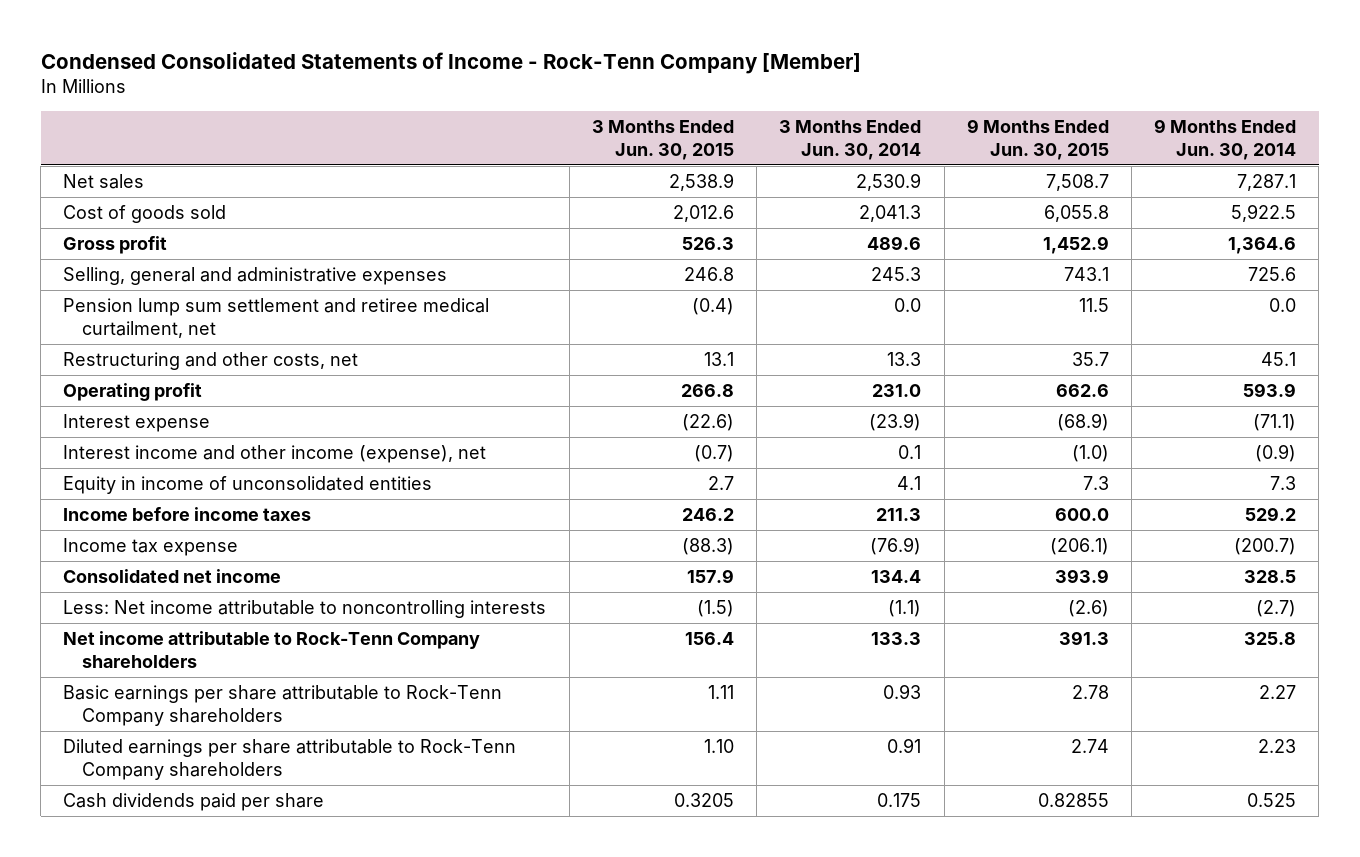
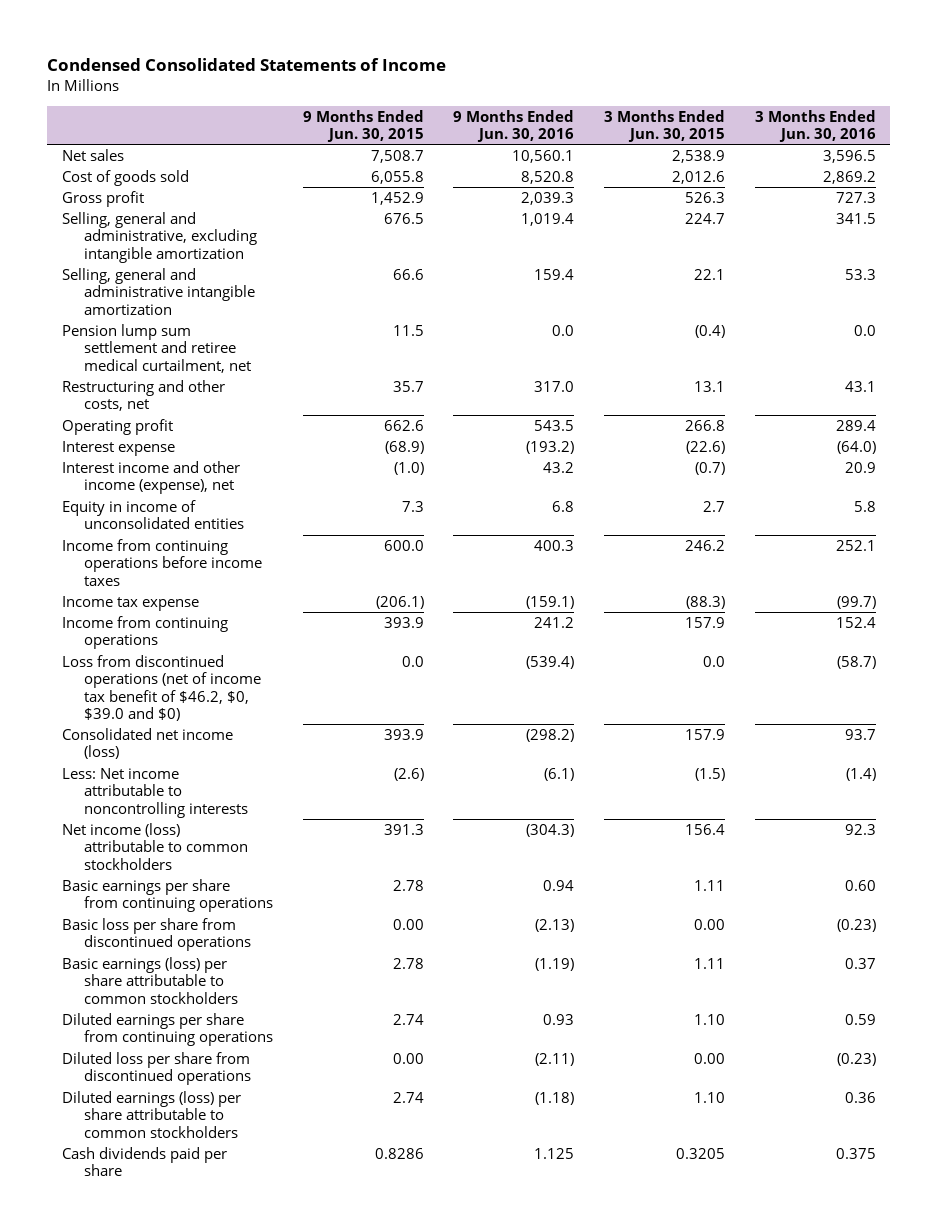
- Condensed Consolidated Statements of Income - Rock-Tenn Company [Member]
+ Condensed Consolidated Statements of Income
- | 3 Months Ended Jun. 30, 2015 | 3 Months Ended Jun. 30, 2014 | 9 Months Ended Jun. 30, 2015 | 9 Months Ended Jun. 30, 2014
+ | 9 Months Ended Jun. 30, 2015 | 9 Months Ended Jun. 30, 2016 | 3 Months Ended Jun. 30, 2015 | 3 Months Ended Jun. 30, 2016
- Selling, general and administrative expenses | 246.8 | 245.3 | 743.1 | 725.6
+ Selling, general and administrative, excluding intangible amortization | 676.5 | 1,019.4 | 224.7 | 341.5
+ Selling, general and administrative intangible amortization | 66.6 | 159.4 | 22.1 | 53.3
- Income before income taxes | 246.2 | 211.3 | 600.0 | 529.2
+ Income from continuing operations before income taxes | 600.0 | 400.3 | 246.2 | 252.1
- Consolidated net income | 157.9 | 134.4 | 393.9 | 328.5
+ Income from continuing operations | 393.9 | 241.2 | 157.9 | 152.4
+ Loss from discontinued operations (net of income tax benefit of $46.2, $0, $39.0 and $0) | 0.0 | (539.4) | 0.0 | (58.7)
+ Consolidated net income (loss) | 393.9 | (298.2) | 157.9 | 93.7
- Net income attributable to Rock-Tenn Company shareholders | 156.4 | 133.3 | 391.3 | 325.8
- Basic earnings per share attributable to Rock-Tenn Company shareholders | 1.11 | 0.93 | 2.78 | 2.27
- Diluted earnings per share attributable to Rock-Tenn Company shareholders | 1.10 | 0.91 | 2.74 | 2.23
- Cash dividends paid per share | 0.3205 | 0.175 | 0.82855 | 0.525
+ Net income (loss) attributable to common stockholders | 391.3 | (304.3) | 156.4 | 92.3
+ Basic earnings per share from continuing operations | 2.78 | 0.94 | 1.11 | 0.60
+ Basic loss per share from discontinued operations | 0.00 | (2.13) | 0.00 | (0.23)
+ Basic earnings (loss) per share attributable to common stockholders | 2.78 | (1.19) | 1.11 | 0.37
+ Diluted earnings per share from continuing operations | 2.74 | 0.93 | 1.10 | 0.59
+ Diluted loss per share from discontinued operations | 0.00 | (2.11) | 0.00 | (0.23)
+ Diluted earnings (loss) per share attributable to common stockholders | 2.74 | (1.18) | 1.10 | 0.36
+ Cash dividends paid per share | 0.8286 | 1.125 | 0.3205 | 0.375

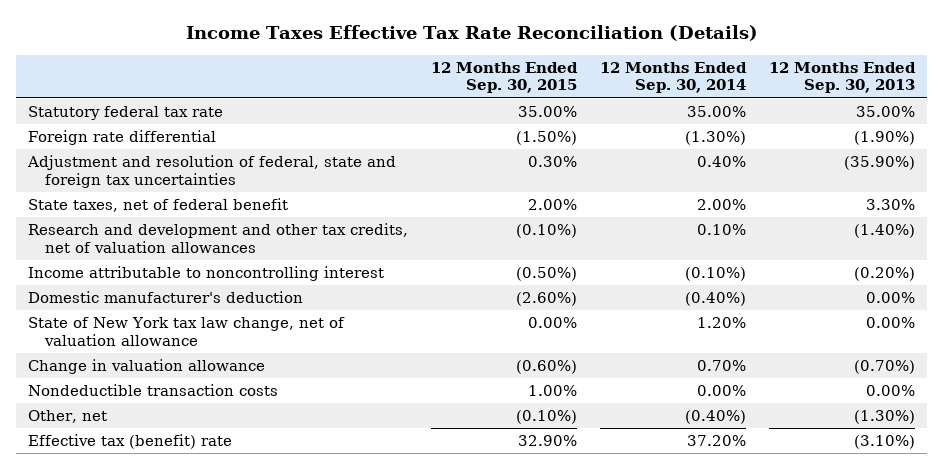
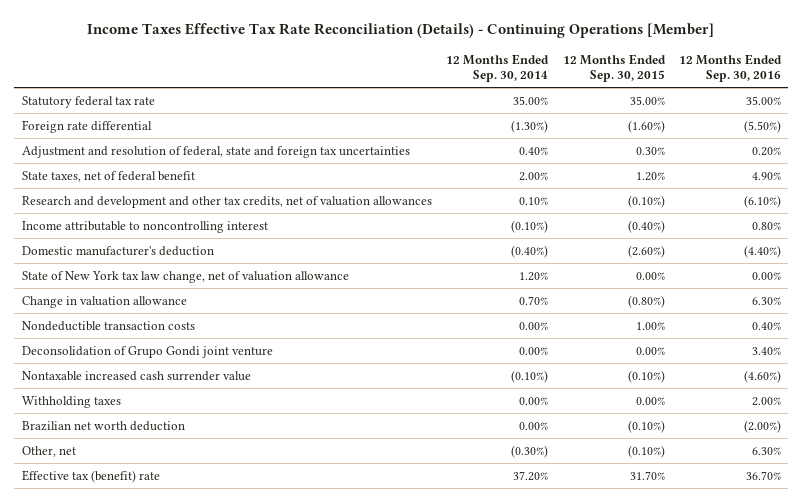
- Income Taxes Effective Tax Rate Reconciliation (Details)
+ Income Taxes Effective Tax Rate Reconciliation (Details) - Continuing Operations [Member]
- | 12 Months Ended Sep. 30, 2015 | 12 Months Ended Sep. 30, 2014 | 12 Months Ended Sep. 30, 2013
+ | 12 Months Ended Sep. 30, 2014 | 12 Months Ended Sep. 30, 2015 | 12 Months Ended Sep. 30, 2016
- Foreign rate differential | (1.50%) | (1.30%) | (1.90%)
+ Foreign rate differential | (1.30%) | (1.60%) | (5.50%)
- State taxes, net of federal benefit | 2.00% | 2.00% | 3.30%
+ State taxes, net of federal benefit | 2.00% | 1.20% | 4.90%
- Income attributable to noncontrolling interest | (0.50%) | (0.10%) | (0.20%)
+ Income attributable to noncontrolling interest | (0.10%) | (0.40%) | 0.80%
- Change in valuation allowance | (0.60%) | 0.70% | (0.70%)
+ Change in valuation allowance | 0.70% | (0.80%) | 6.30%
- Other, net | (0.10%) | (0.40%) | (1.30%)
- Effective tax (benefit) rate | 32.90% | 37.20% | (3.10%)
+ Deconsolidation of Grupo Gondi joint venture | 0.00% | 0.00% | 3.40%
+ Nontaxable increased cash surrender value | (0.10%) | (0.10%) | (4.60%)
+ Withholding taxes | 0.00% | 0.00% | 2.00%
+ Brazilian net worth deduction | 0.00% | (0.10%) | (2.00%)
+ Other, net | (0.30%) | (0.10%) | 6.30%
+ Effective tax (benefit) rate | 37.20% | 31.70% | 36.70%

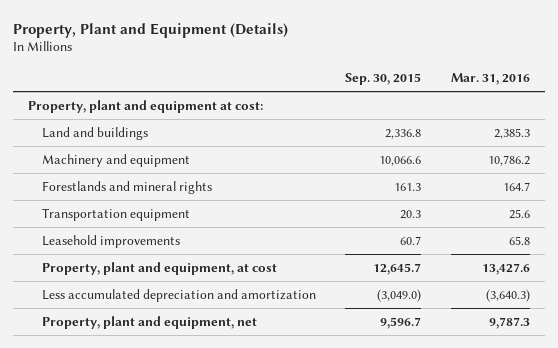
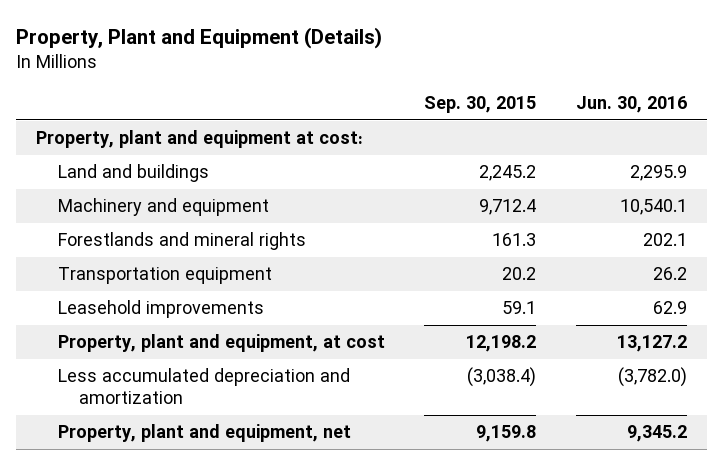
- | Sep. 30, 2015 | Mar. 31, 2016
+ | Sep. 30, 2015 | Jun. 30, 2016
- Land and buildings | 2,336.8 | 2,385.3
- Machinery and equipment | 10,066.6 | 10,786.2
+ Land and buildings | 2,245.2 | 2,295.9
+ Machinery and equipment | 9,712.4 | 10,540.1
- Transportation equipment | 20.3 | 25.6
- Leasehold improvements | 60.7 | 65.8
- Property, plant and equipment, at cost | 12,645.7 | 13,427.6
- Less accumulated depreciation and amortization | (3,049.0) | (3,640.3)
- Property, plant and equipment, net | 9,596.7 | 9,787.3
+ Transportation equipment | 20.2 | 26.2
+ Leasehold improvements | 59.1 | 62.9
+ Property, plant and equipment, at cost | 12,198.2 | 13,127.2
+ Less accumulated depreciation and amortization | (3,038.4) | (3,782.0)
+ Property, plant and equipment, net | 9,159.8 | 9,345.2

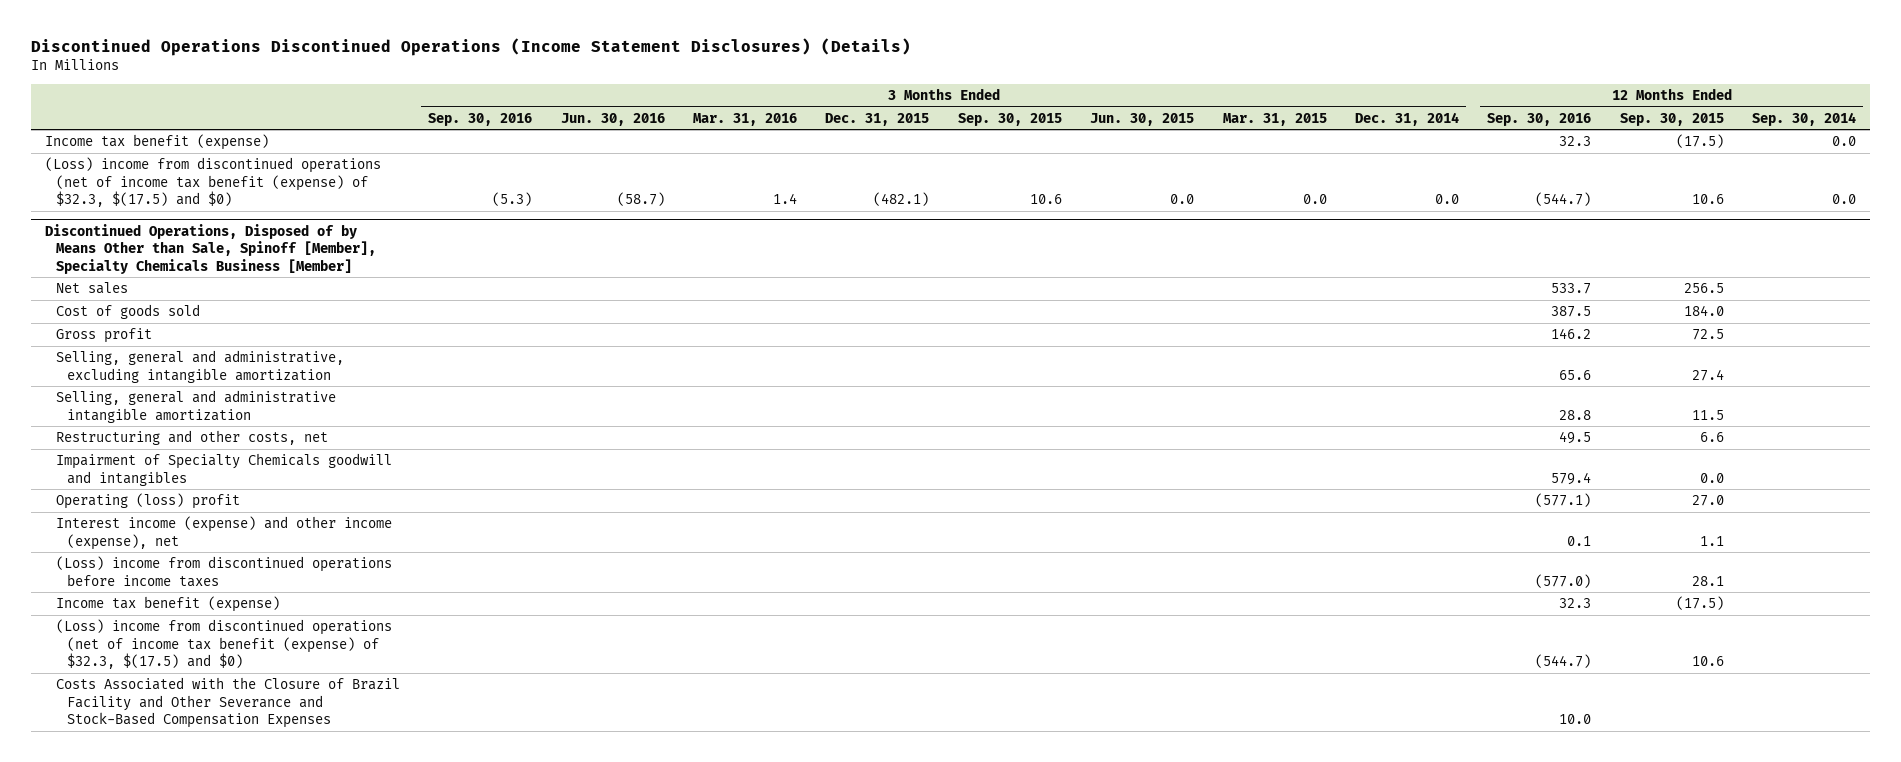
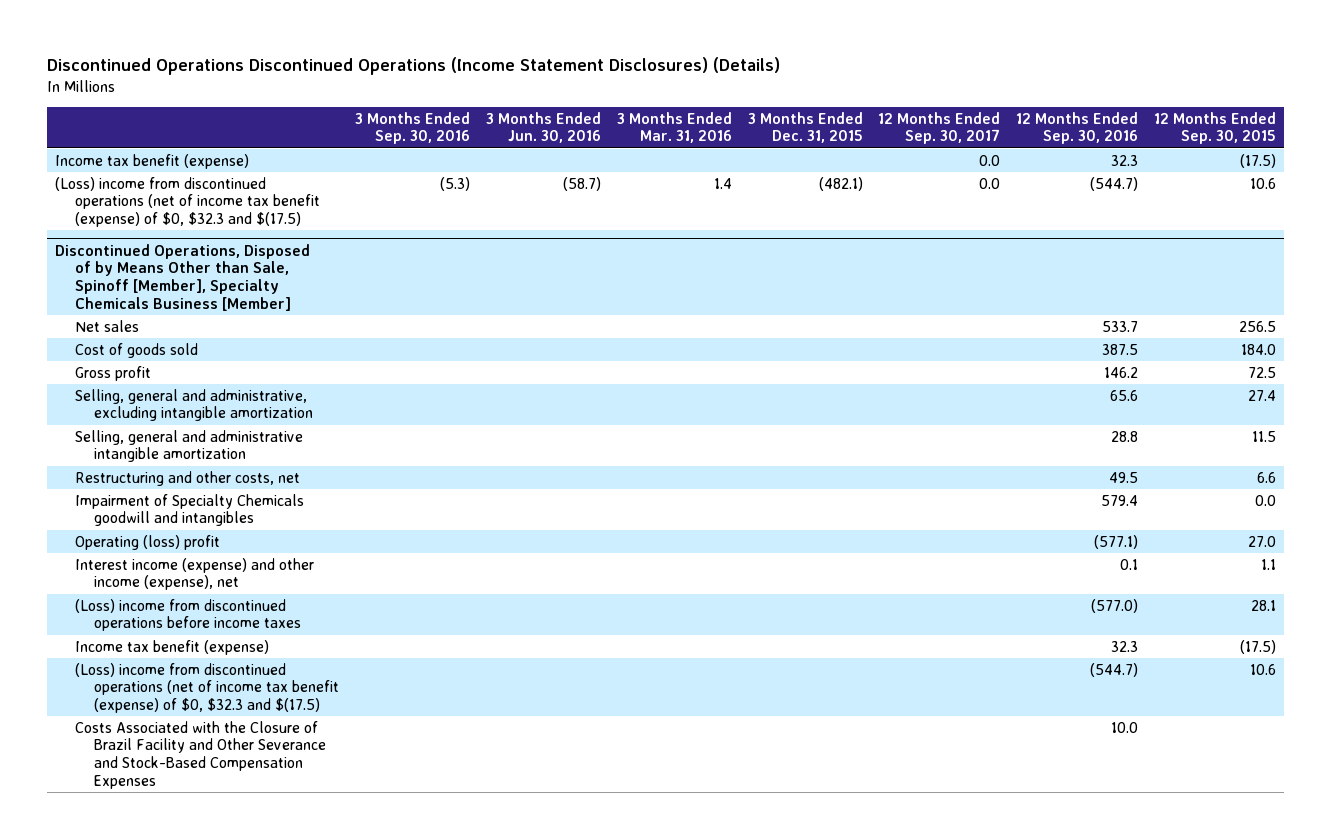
- | 3 Months Ended Sep. 30, 2016 | 3 Months Ended Jun. 30, 2016 | 3 Months Ended Mar. 31, 2016 | 3 Months Ended Dec. 31, 2015 | 3 Months Ended Sep. 30, 2015 | 3 Months Ended Jun. 30, 2015 | 3 Months Ended Mar. 31, 2015 | 3 Months Ended Dec. 31, 2014 | 12 Months Ended Sep. 30, 2016 | 12 Months Ended Sep. 30, 2015 | 12 Months Ended Sep. 30, 2014
+ | 3 Months Ended Sep. 30, 2016 | 3 Months Ended Jun. 30, 2016 | 3 Months Ended Mar. 31, 2016 | 3 Months Ended Dec. 31, 2015 | 12 Months Ended Sep. 30, 2017 | 12 Months Ended Sep. 30, 2016 | 12 Months Ended Sep. 30, 2015
- (Loss) income from discontinued operations (net of income tax benefit (expense) of $32.3, $(17.5) and $0) | (5.3) | (58.7) | 1.4 | (482.1) | 10.6 | 0.0 | 0.0 | 0.0 | (544.7) | 10.6 | 0.0
+ (Loss) income from discontinued operations (net of income tax benefit (expense) of $0, $32.3 and $(17.5) | (5.3) | (58.7) | 1.4 | (482.1) | 0.0 | (544.7) | 10.6
@ Discontinued Operations, Disposed of by Means Other than Sale, Spinoff [Member], Specialty Chemicals Business [Member]
- (Loss) income from discontinued operations (net of income tax benefit (expense) of $32.3, $(17.5) and $0) | | | | | | | | | (544.7) | 10.6 |
+ (Loss) income from discontinued operations (net of income tax benefit (expense) of $0, $32.3 and $(17.5) | | | | | | (544.7) | 10.6

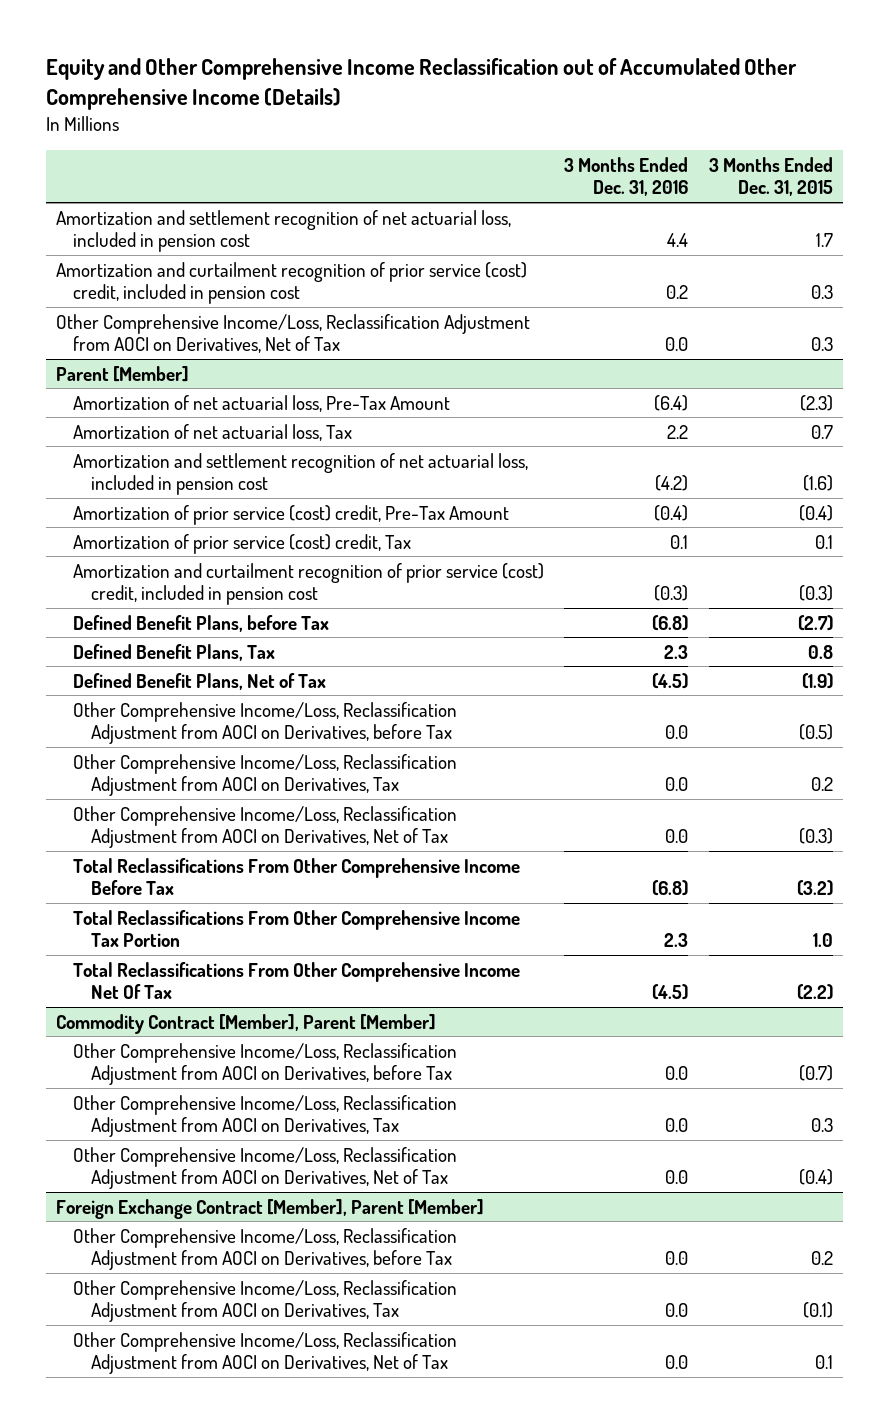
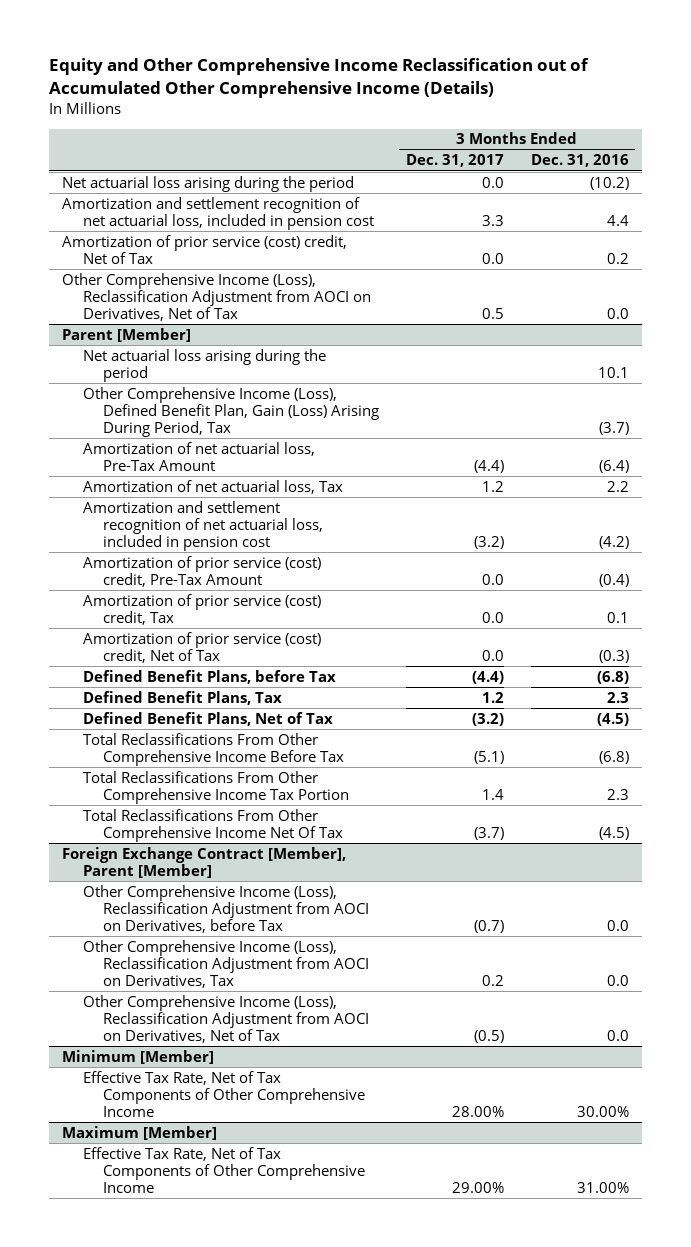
- | 3 Months Ended Dec. 31, 2016 | 3 Months Ended Dec. 31, 2015
+ | 3 Months Ended Dec. 31, 2017 | 3 Months Ended Dec. 31, 2016
+ Net actuarial loss arising during the period | 0.0 | (10.2)
- Amortization and curtailment recognition of prior service (cost) credit, included in pension cost | 0.2 | 0.3
- Other Comprehensive Income/Loss, Reclassification Adjustment from AOCI on Derivatives, Net of Tax | 0.0 | 0.3
+ Amortization of prior service (cost) credit, Net of Tax | 0.0 | 0.2
+ Other Comprehensive Income (Loss), Reclassification Adjustment from AOCI on Derivatives, Net of Tax | 0.5 | 0.0
@ Parent [Member]
+ Net actuarial loss arising during the period | | 10.1
+ Other Comprehensive Income (Loss), Defined Benefit Plan, Gain (Loss) Arising During Period, Tax | | (3.7)
- Amortization and curtailment recognition of prior service (cost) credit, included in pension cost | (0.3) | (0.3)
+ Amortization of prior service (cost) credit, Net of Tax | 0.0 | (0.3)
- Other Comprehensive Income/Loss, Reclassification Adjustment from AOCI on Derivatives, before Tax | 0.0 | (0.5)
- Other Comprehensive Income/Loss, Reclassification Adjustment from AOCI on Derivatives, Tax | 0.0 | 0.2
- Other Comprehensive Income/Loss, Reclassification Adjustment from AOCI on Derivatives, Net of Tax | 0.0 | (0.3)
- Commodity Contract [Member], Parent [Member]
- Other Comprehensive Income/Loss, Reclassification Adjustment from AOCI on Derivatives, before Tax | 0.0 | (0.7)
- Other Comprehensive Income/Loss, Reclassification Adjustment from AOCI on Derivatives, Tax | 0.0 | 0.3
- Other Comprehensive Income/Loss, Reclassification Adjustment from AOCI on Derivatives, Net of Tax | 0.0 | (0.4)
@ Foreign Exchange Contract [Member], Parent [Member]
- Other Comprehensive Income/Loss, Reclassification Adjustment from AOCI on Derivatives, before Tax | 0.0 | 0.2
- Other Comprehensive Income/Loss, Reclassification Adjustment from AOCI on Derivatives, Tax | 0.0 | (0.1)
- Other Comprehensive Income/Loss, Reclassification Adjustment from AOCI on Derivatives, Net of Tax | 0.0 | 0.1
+ Other Comprehensive Income (Loss), Reclassification Adjustment from AOCI on Derivatives, before Tax | (0.7) | 0.0
+ Other Comprehensive Income (Loss), Reclassification Adjustment from AOCI on Derivatives, Tax | 0.2 | 0.0
+ Other Comprehensive Income (Loss), Reclassification Adjustment from AOCI on Derivatives, Net of Tax | (0.5) | 0.0
+ Minimum [Member]
+ Effective Tax Rate, Net of Tax Components of Other Comprehensive Income | 28.00% | 30.00%
+ Maximum [Member]
+ Effective Tax Rate, Net of Tax Components of Other Comprehensive Income | 29.00% | 31.00%

